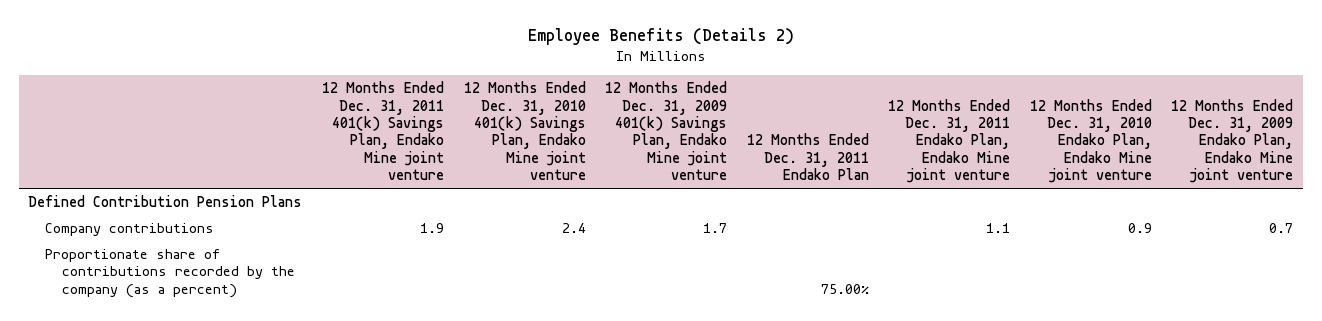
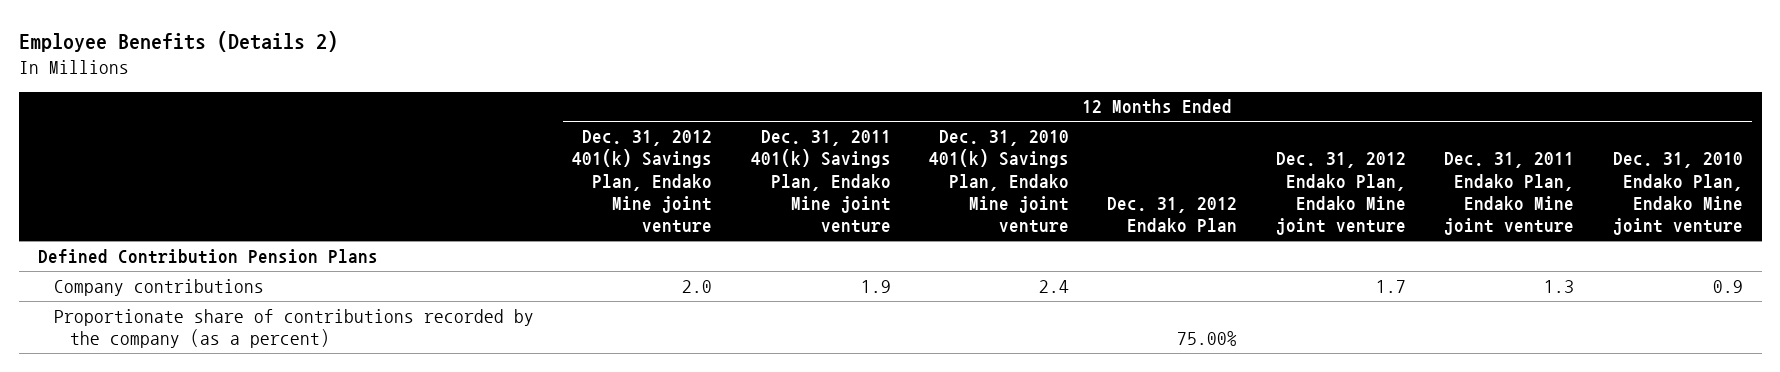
- | 12 Months Ended Dec. 31, 2011 401(k) Savings Plan, Endako Mine joint venture | 12 Months Ended Dec. 31, 2010 401(k) Savings Plan, Endako Mine joint venture | 12 Months Ended Dec. 31, 2009 401(k) Savings Plan, Endako Mine joint venture | 12 Months Ended Dec. 31, 2011 Endako Plan | 12 Months Ended Dec. 31, 2011 Endako Plan, Endako Mine joint venture | 12 Months Ended Dec. 31, 2010 Endako Plan, Endako Mine joint venture | 12 Months Ended Dec. 31, 2009 Endako Plan, Endako Mine joint venture
+ | 12 Months Ended Dec. 31, 2012 401(k) Savings Plan, Endako Mine joint venture | 12 Months Ended Dec. 31, 2011 401(k) Savings Plan, Endako Mine joint venture | 12 Months Ended Dec. 31, 2010 401(k) Savings Plan, Endako Mine joint venture | 12 Months Ended Dec. 31, 2012 Endako Plan | 12 Months Ended Dec. 31, 2012 Endako Plan, Endako Mine joint venture | 12 Months Ended Dec. 31, 2011 Endako Plan, Endako Mine joint venture | 12 Months Ended Dec. 31, 2010 Endako Plan, Endako Mine joint venture
- Company contributions | 1.9 | 2.4 | 1.7 | | 1.1 | 0.9 | 0.7
+ Company contributions | 2.0 | 1.9 | 2.4 | | 1.7 | 1.3 | 0.9

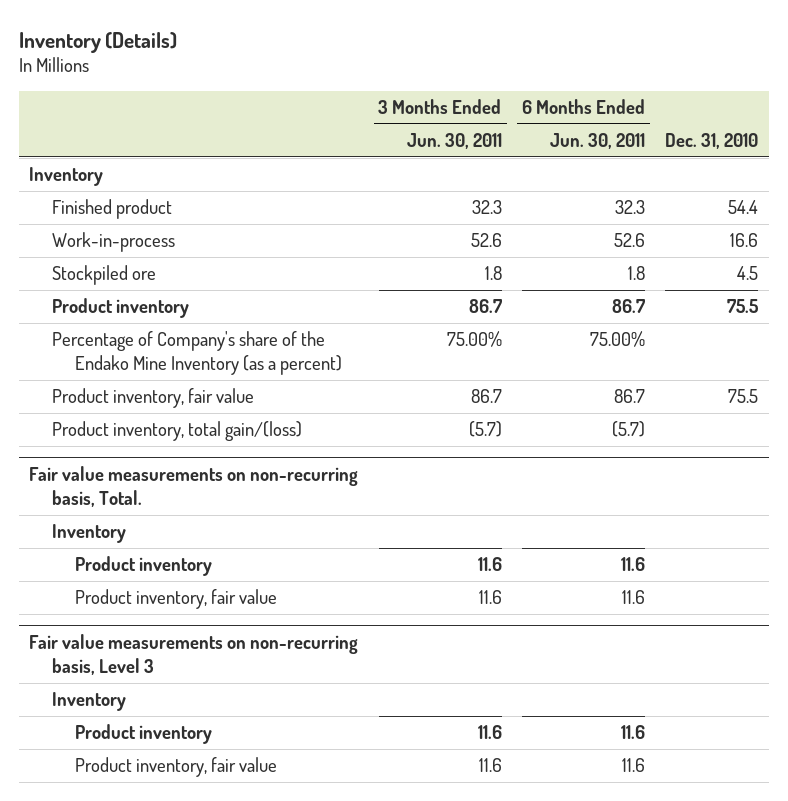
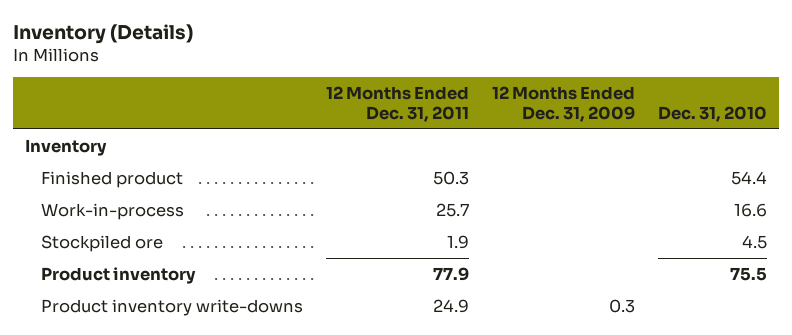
- | 3 Months Ended Jun. 30, 2011 | 6 Months Ended Jun. 30, 2011 | Dec. 31, 2010
+ | 12 Months Ended Dec. 31, 2011 | 12 Months Ended Dec. 31, 2009 | Dec. 31, 2010
- Percentage of Company's share of the Endako Mine Inventory (as a percent) | 75.00% | 75.00% |
- Product inventory, fair value | 86.7 | 86.7 | 75.5
- Product inventory, total gain/(loss) | (5.7) | (5.7) |
- Fair value measurements on non-recurring basis, Total.
- Inventory
- Product inventory | 11.6 | 11.6 |
- Product inventory, fair value | 11.6 | 11.6 |
- Fair value measurements on non-recurring basis, Level 3
- Inventory
- Product inventory | 11.6 | 11.6 |
- Product inventory, fair value | 11.6 | 11.6 |
+ Product inventory write-downs | 24.9 | 0.3 |

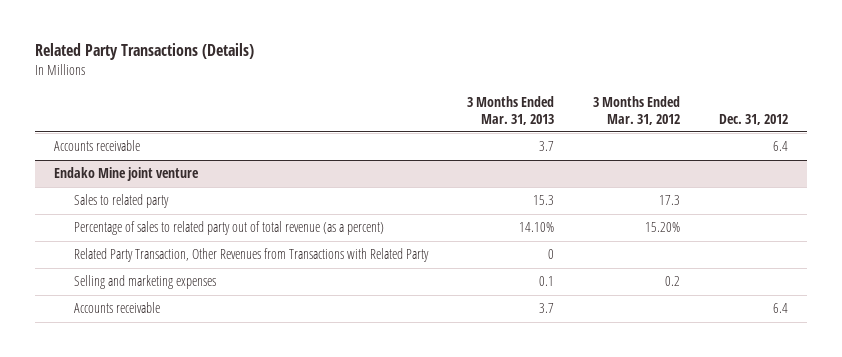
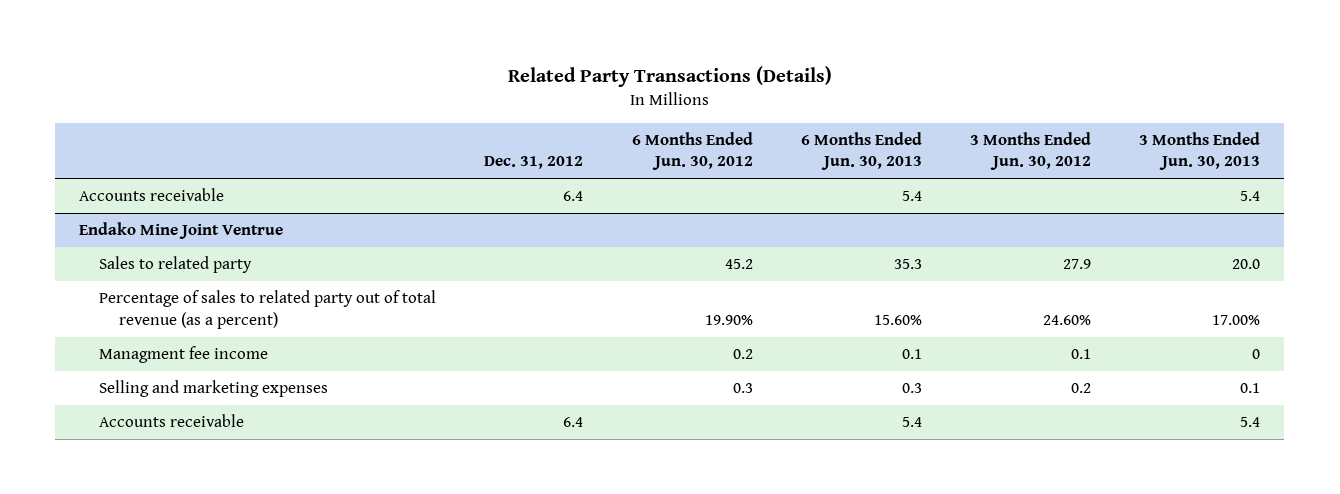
- | 3 Months Ended Mar. 31, 2013 | 3 Months Ended Mar. 31, 2012 | Dec. 31, 2012
+ | Dec. 31, 2012 | 6 Months Ended Jun. 30, 2012 | 6 Months Ended Jun. 30, 2013 | 3 Months Ended Jun. 30, 2012 | 3 Months Ended Jun. 30, 2013
- Endako Mine joint venture
+ Endako Mine Joint Ventrue
- Related Party Transaction, Other Revenues from Transactions with Related Party | 0 | |
+ Managment fee income | | 0.2 | 0.1 | 0.1 | 0

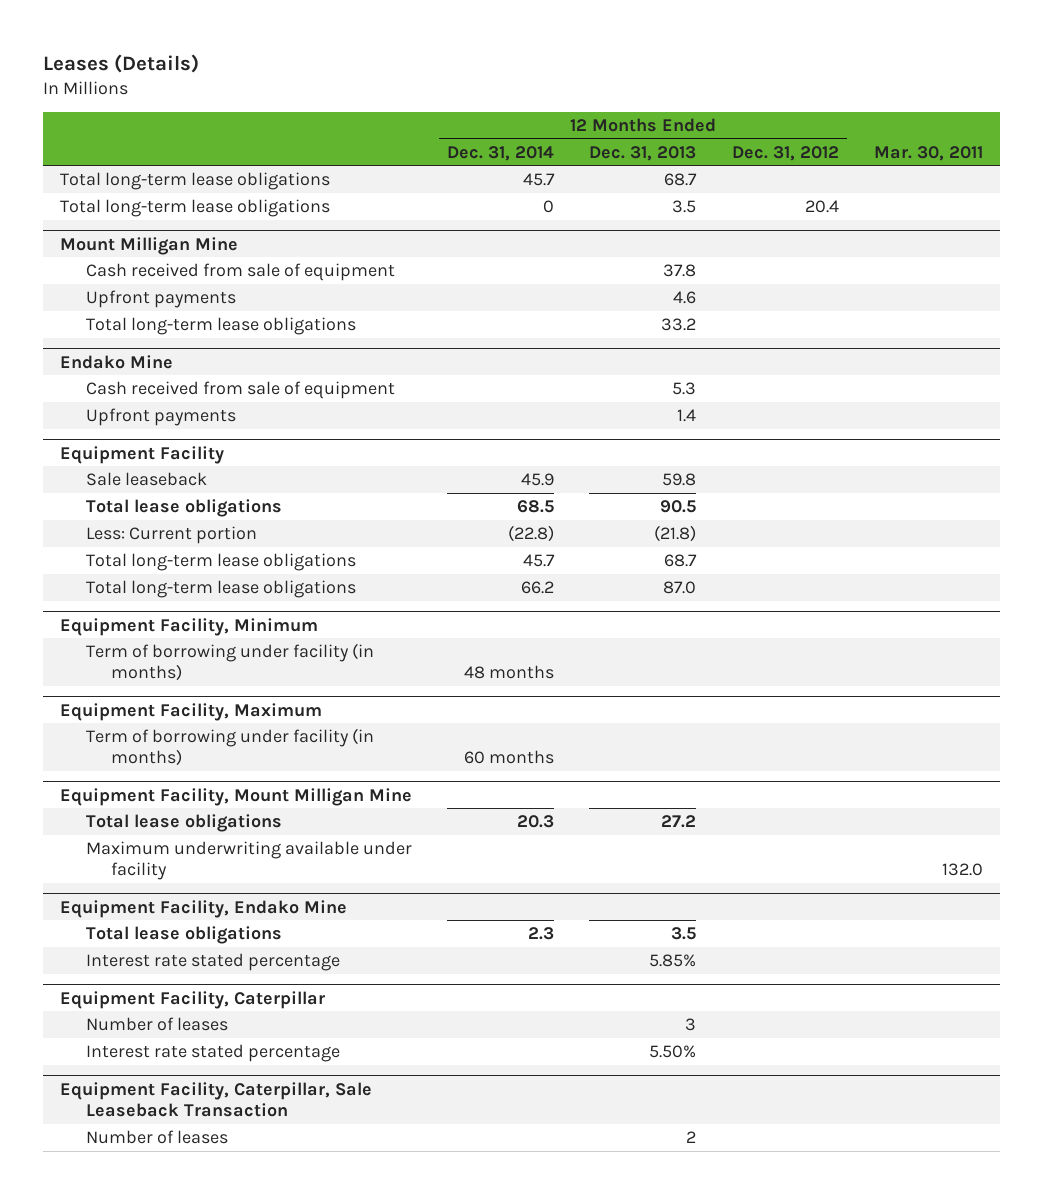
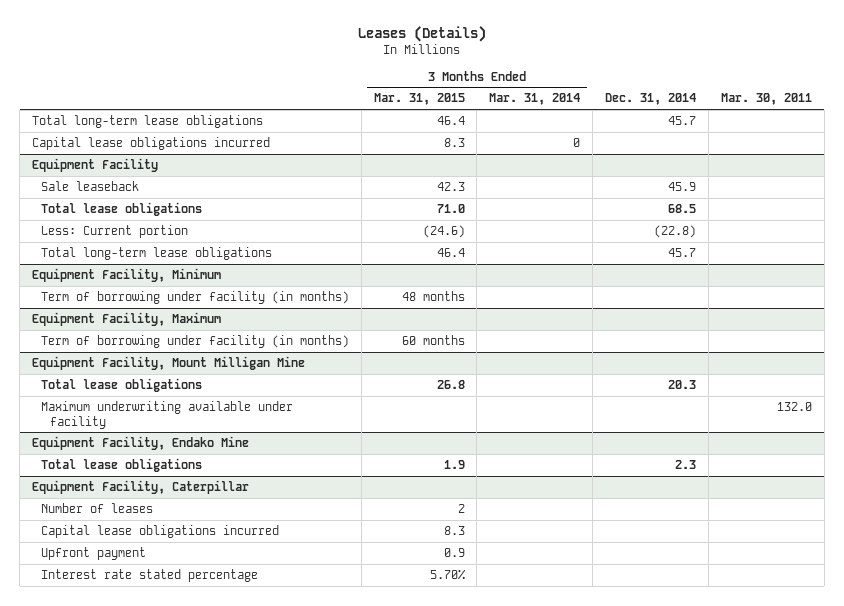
- | 12 Months Ended Dec. 31, 2014 | 12 Months Ended Dec. 31, 2013 | 12 Months Ended Dec. 31, 2012 | Mar. 30, 2011
+ | 3 Months Ended Mar. 31, 2015 | 3 Months Ended Mar. 31, 2014 | Dec. 31, 2014 | Mar. 30, 2011
- Total long-term lease obligations | 0 | 3.5 | 20.4 |
- Mount Milligan Mine
- Cash received from sale of equipment | | 37.8 | |
- Upfront payments | | 4.6 | |
- Total long-term lease obligations | | 33.2 | |
- Endako Mine
- Cash received from sale of equipment | | 5.3 | |
- Upfront payments | | 1.4 | |
+ Capital lease obligations incurred | 8.3 | 0 | |
@ Equipment Facility
- Total long-term lease obligations | 66.2 | 87.0 | |
@ Equipment Facility, Endako Mine
- Interest rate stated percentage | | 5.85% | |
@ Equipment Facility, Caterpillar
+ Capital lease obligations incurred | 8.3 | | |
+ Upfront payment | 0.9 | | |
- Equipment Facility, Caterpillar, Sale Leaseback Transaction
- Number of leases | | 2 | |

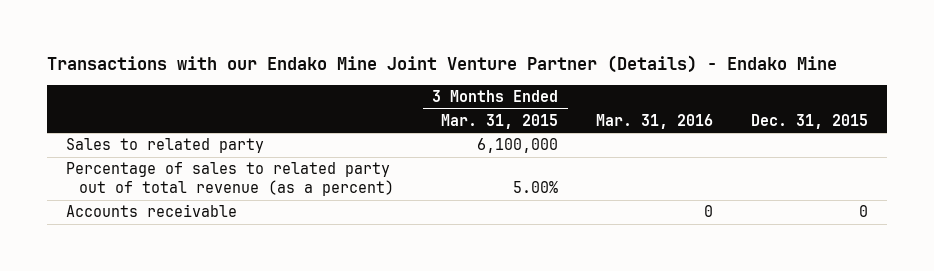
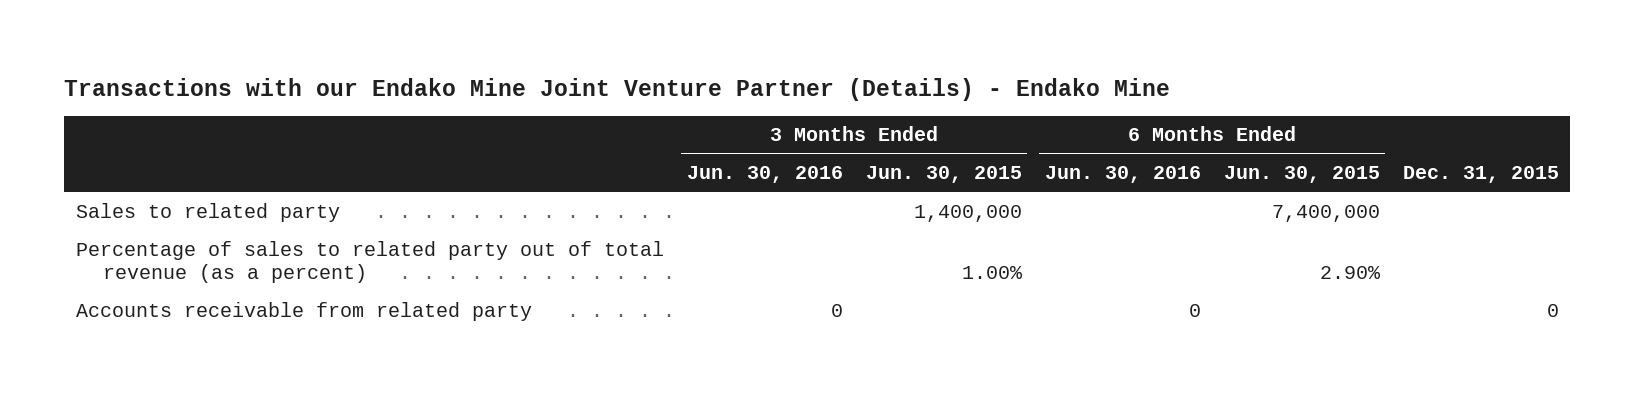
- | 3 Months Ended Mar. 31, 2015 | Mar. 31, 2016 | Dec. 31, 2015
+ | 3 Months Ended Jun. 30, 2016 | 3 Months Ended Jun. 30, 2015 | 6 Months Ended Jun. 30, 2016 | 6 Months Ended Jun. 30, 2015 | Dec. 31, 2015
- Accounts receivable | | 0 | 0
+ Accounts receivable from related party | 0 | | 0 | | 0

